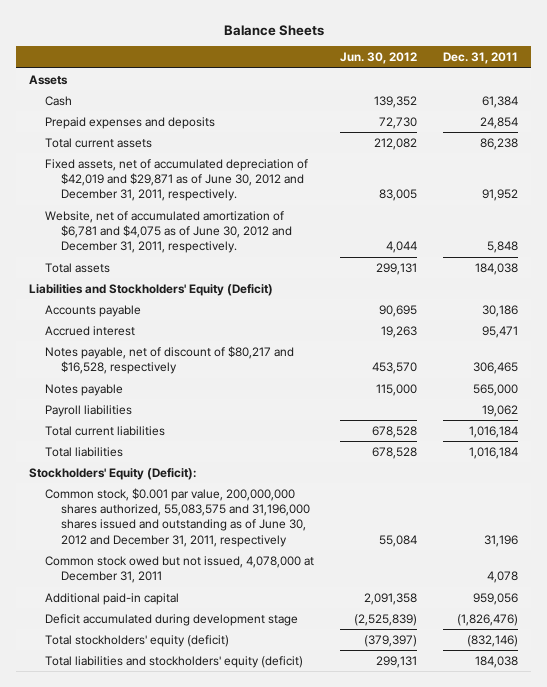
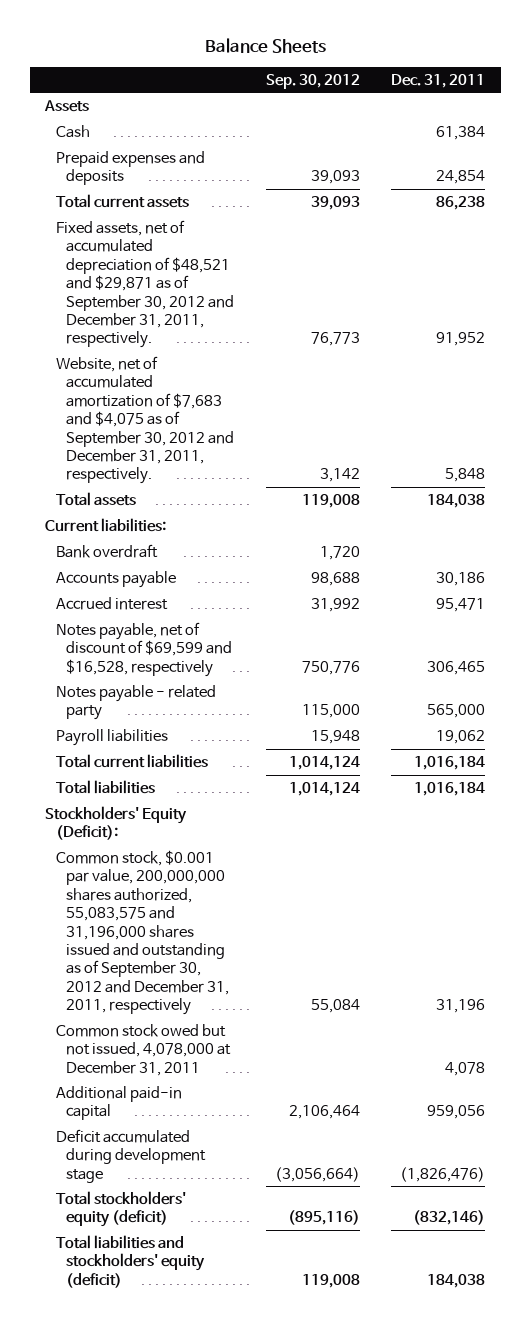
- | Jun. 30, 2012 | Dec. 31, 2011
+ | Sep. 30, 2012 | Dec. 31, 2011
- Fixed assets, net of accumulated depreciation of $42,019 and $29,871 as of June 30, 2012 and December 31, 2011, respectively. | 83,005 | 91,952
- Website, net of accumulated amortization of $6,781 and $4,075 as of June 30, 2012 and December 31, 2011, respectively. | 4,044 | 5,848
+ Fixed assets, net of accumulated depreciation of $48,521 and $29,871 as of September 30, 2012 and December 31, 2011, respectively. | 76,773 | 91,952
+ Website, net of accumulated amortization of $7,683 and $4,075 as of September 30, 2012 and December 31, 2011, respectively. | 3,142 | 5,848
- Liabilities and Stockholders' Equity (Deficit)
+ Current liabilities:
+ Bank overdraft | 1,720 |
- Notes payable, net of discount of $80,217 and $16,528, respectively | 453,570 | 306,465
- Notes payable | 115,000 | 565,000
+ Notes payable, net of discount of $69,599 and $16,528, respectively | 750,776 | 306,465
+ Notes payable - related party | 115,000 | 565,000
- Common stock, $0.001 par value, 200,000,000 shares authorized, 55,083,575 and 31,196,000 shares issued and outstanding as of June 30, 2012 and December 31, 2011, respectively | 55,084 | 31,196
+ Common stock, $0.001 par value, 200,000,000 shares authorized, 55,083,575 and 31,196,000 shares issued and outstanding as of September 30, 2012 and December 31, 2011, respectively | 55,084 | 31,196

